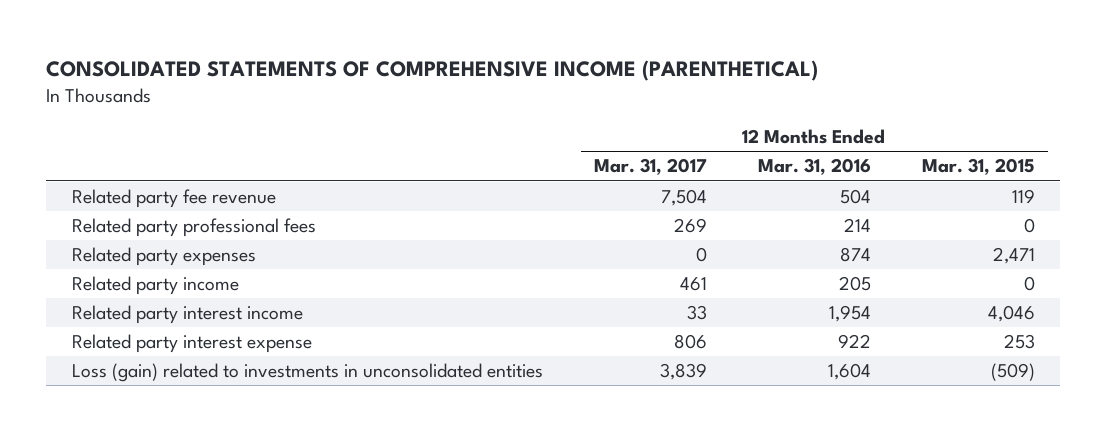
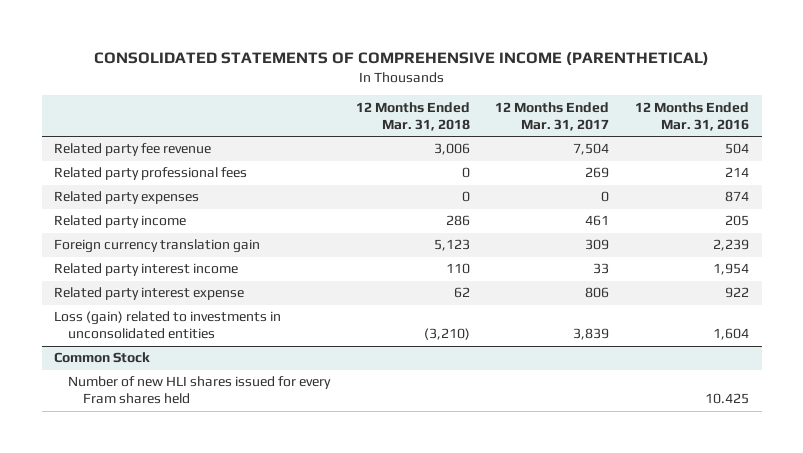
- | 12 Months Ended Mar. 31, 2017 | 12 Months Ended Mar. 31, 2016 | 12 Months Ended Mar. 31, 2015
+ | 12 Months Ended Mar. 31, 2018 | 12 Months Ended Mar. 31, 2017 | 12 Months Ended Mar. 31, 2016
+ Foreign currency translation gain | 5,123 | 309 | 2,239
+ Common Stock
+ Number of new HLI shares issued for every Fram shares held | | | 10.425

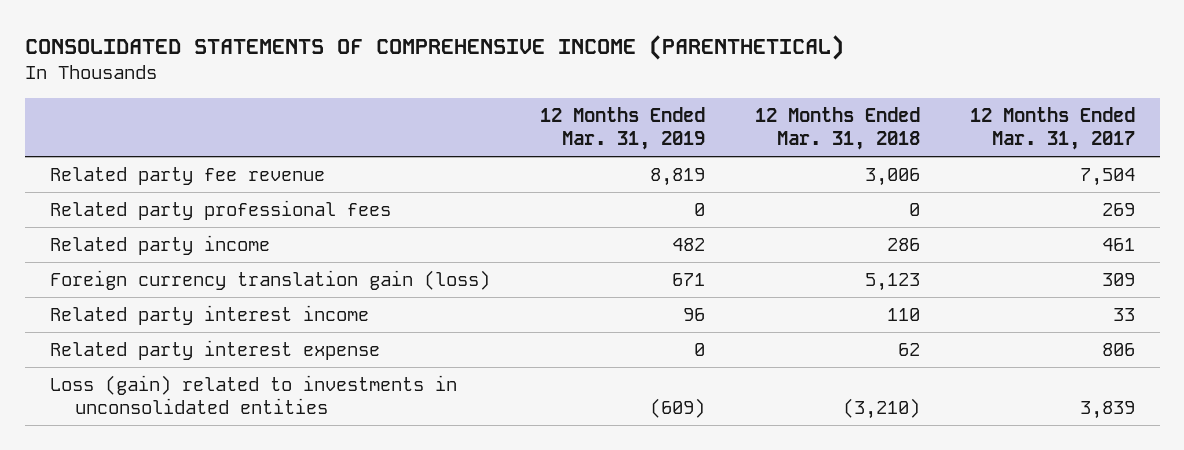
- | 12 Months Ended Mar. 31, 2018 | 12 Months Ended Mar. 31, 2017 | 12 Months Ended Mar. 31, 2016
+ | 12 Months Ended Mar. 31, 2019 | 12 Months Ended Mar. 31, 2018 | 12 Months Ended Mar. 31, 2017
- Related party expenses | 0 | 0 | 874
- Foreign currency translation gain | 5,123 | 309 | 2,239
+ Foreign currency translation gain (loss) | 671 | 5,123 | 309
- Common Stock
- Number of new HLI shares issued for every Fram shares held | | | 10.425

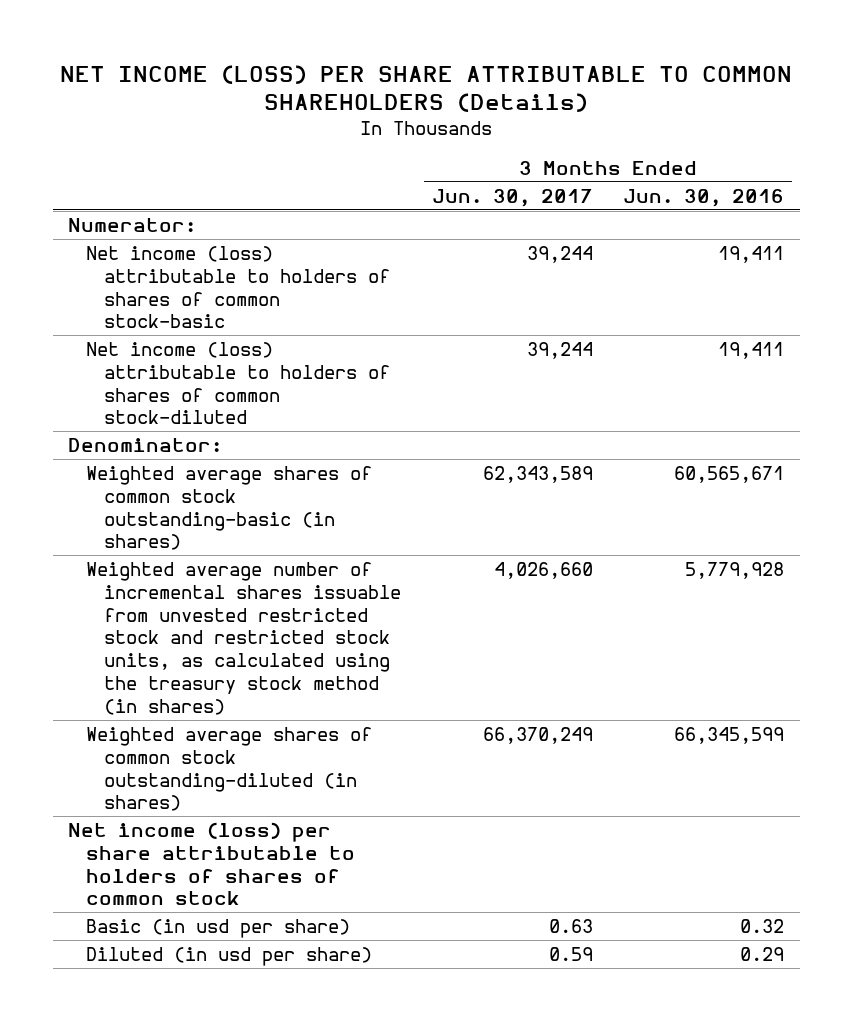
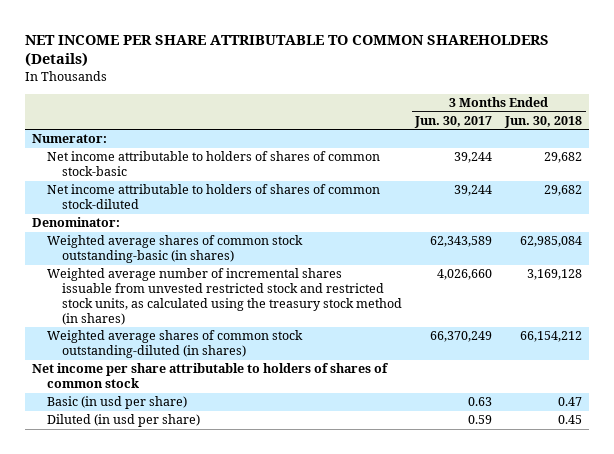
- NET INCOME (LOSS) PER SHARE ATTRIBUTABLE TO COMMON SHAREHOLDERS (Details)
+ NET INCOME PER SHARE ATTRIBUTABLE TO COMMON SHAREHOLDERS (Details)
- | 3 Months Ended Jun. 30, 2017 | 3 Months Ended Jun. 30, 2016
+ | 3 Months Ended Jun. 30, 2017 | 3 Months Ended Jun. 30, 2018
- Net income (loss) attributable to holders of shares of common stock-basic | 39,244 | 19,411
- Net income (loss) attributable to holders of shares of common stock-diluted | 39,244 | 19,411
+ Net income attributable to holders of shares of common stock-basic | 39,244 | 29,682
+ Net income attributable to holders of shares of common stock-diluted | 39,244 | 29,682
- Net income (loss) per share attributable to holders of shares of common stock
+ Net income per share attributable to holders of shares of common stock

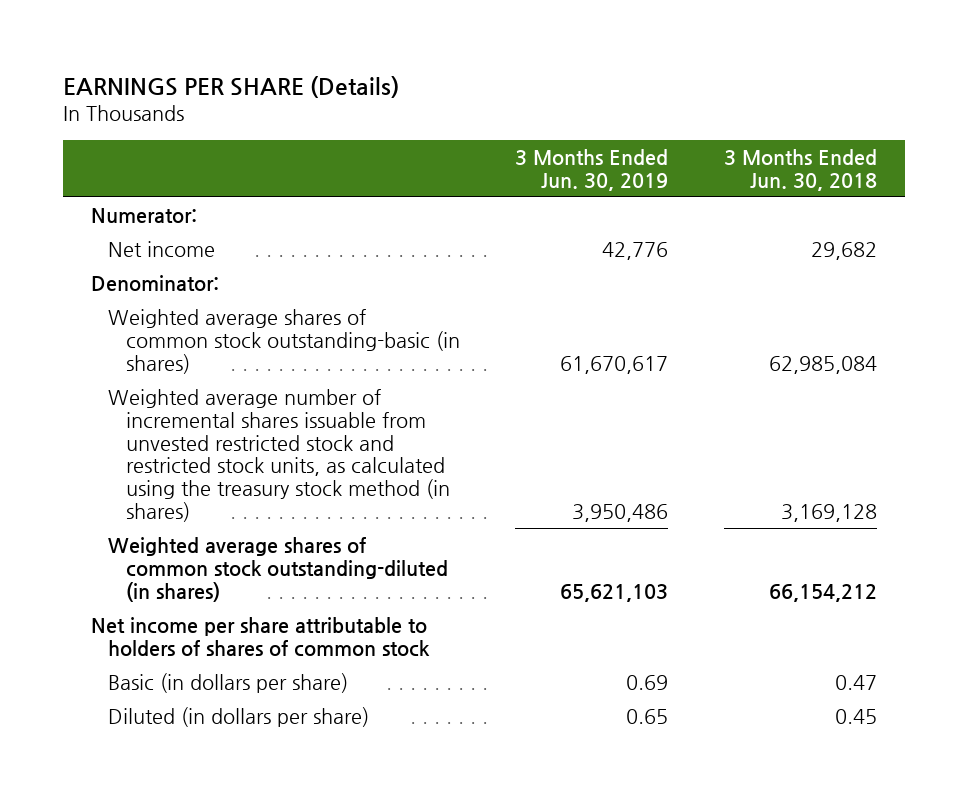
- NET INCOME PER SHARE ATTRIBUTABLE TO COMMON SHAREHOLDERS (Details)
+ EARNINGS PER SHARE (Details)
- | 3 Months Ended Jun. 30, 2017 | 3 Months Ended Jun. 30, 2018
+ | 3 Months Ended Jun. 30, 2019 | 3 Months Ended Jun. 30, 2018
- Net income attributable to holders of shares of common stock-basic | 39,244 | 29,682
- Net income attributable to holders of shares of common stock-diluted | 39,244 | 29,682
+ Net income | 42,776 | 29,682
- Basic (in usd per share) | 0.63 | 0.47
- Diluted (in usd per share) | 0.59 | 0.45
+ Basic (in dollars per share) | 0.69 | 0.47
+ Diluted (in dollars per share) | 0.65 | 0.45

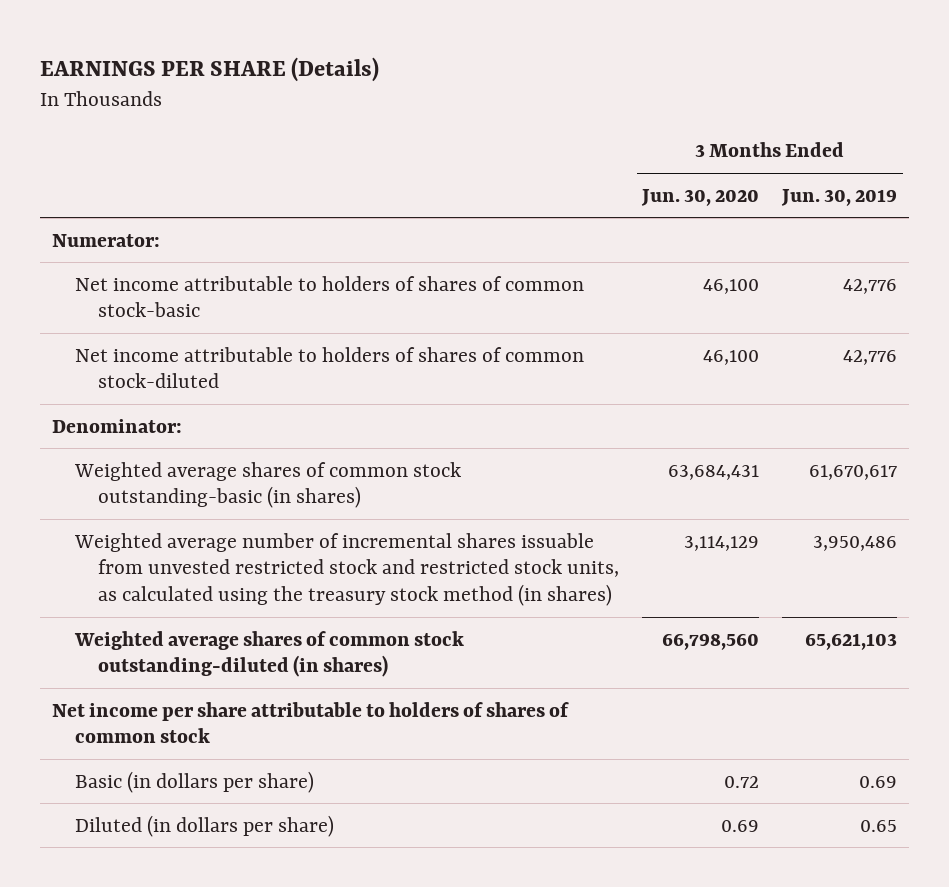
- | 3 Months Ended Jun. 30, 2019 | 3 Months Ended Jun. 30, 2018
+ | 3 Months Ended Jun. 30, 2020 | 3 Months Ended Jun. 30, 2019
- Net income | 42,776 | 29,682
+ Net income attributable to holders of shares of common stock-basic | 46,100 | 42,776
+ Net income attributable to holders of shares of common stock-diluted | 46,100 | 42,776

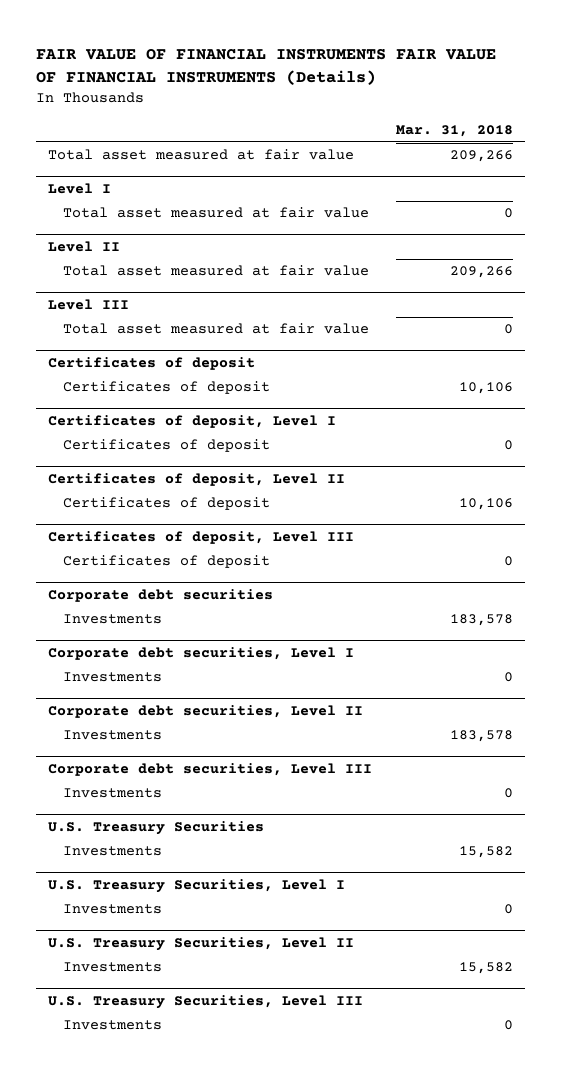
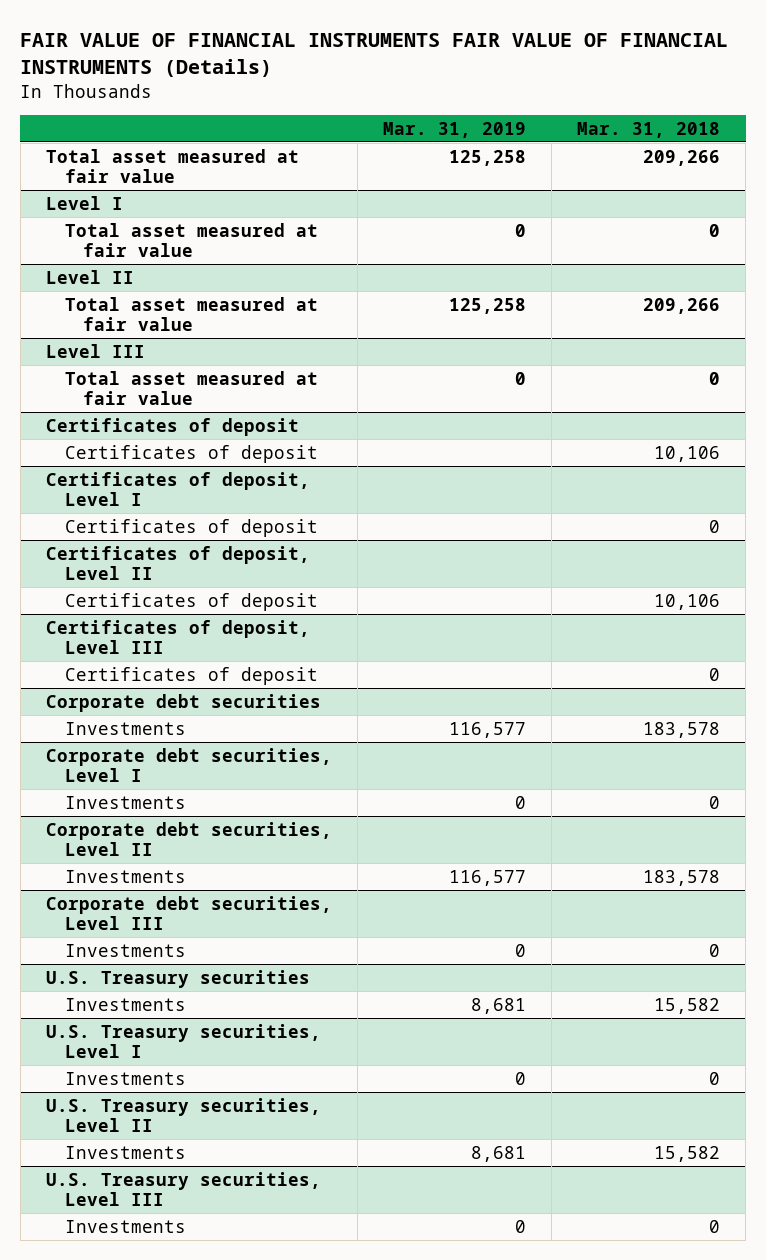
- | Mar. 31, 2018
+ | Mar. 31, 2019 | Mar. 31, 2018
- U.S. Treasury Securities
+ U.S. Treasury securities
- U.S. Treasury Securities, Level I
+ U.S. Treasury securities, Level I
- U.S. Treasury Securities, Level II
+ U.S. Treasury securities, Level II
- U.S. Treasury Securities, Level III
+ U.S. Treasury securities, Level III

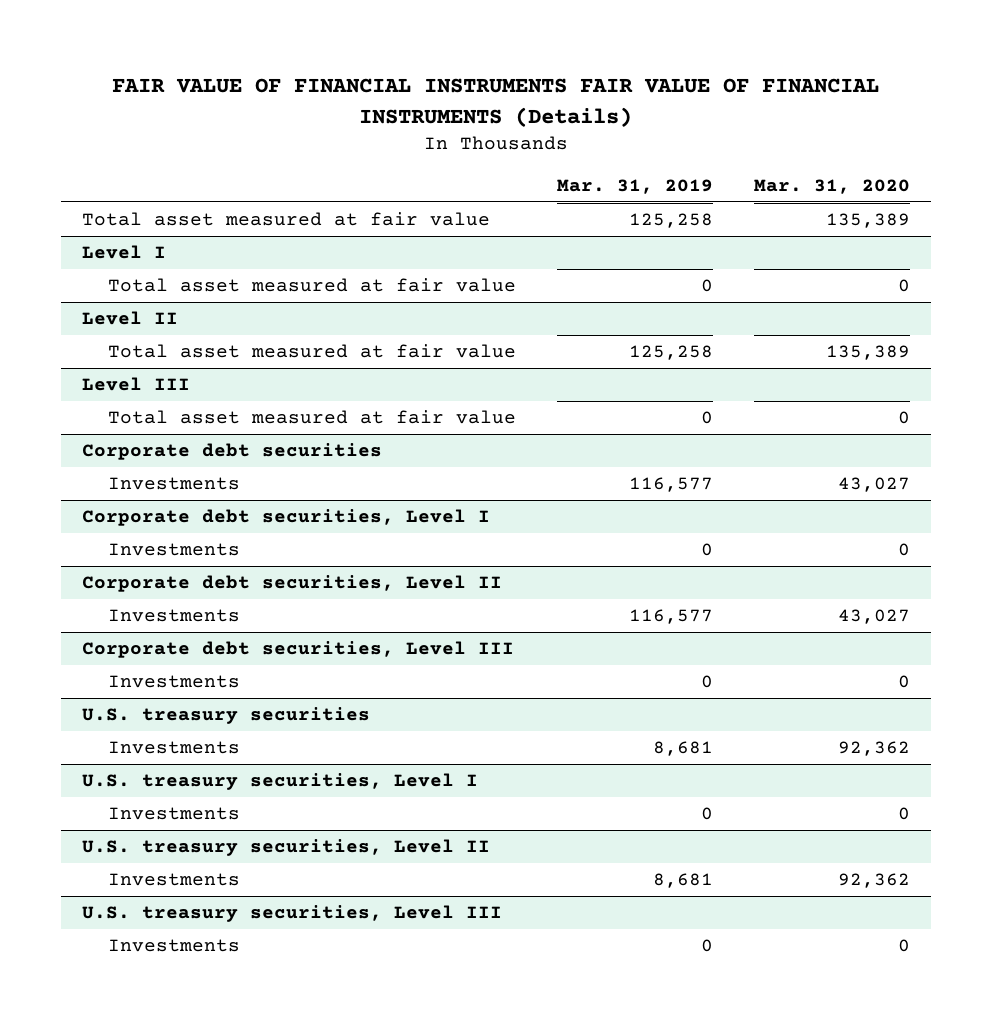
- | Mar. 31, 2019 | Mar. 31, 2018
+ | Mar. 31, 2019 | Mar. 31, 2020
- Certificates of deposit
- Certificates of deposit | | 10,106
- Certificates of deposit, Level I
- Certificates of deposit | | 0
- Certificates of deposit, Level II
- Certificates of deposit | | 10,106
- Certificates of deposit, Level III
- Certificates of deposit | | 0
- U.S. Treasury securities
+ U.S. treasury securities
- U.S. Treasury securities, Level I
+ U.S. treasury securities, Level I
- U.S. Treasury securities, Level II
+ U.S. treasury securities, Level II
- U.S. Treasury securities, Level III
+ U.S. treasury securities, Level III

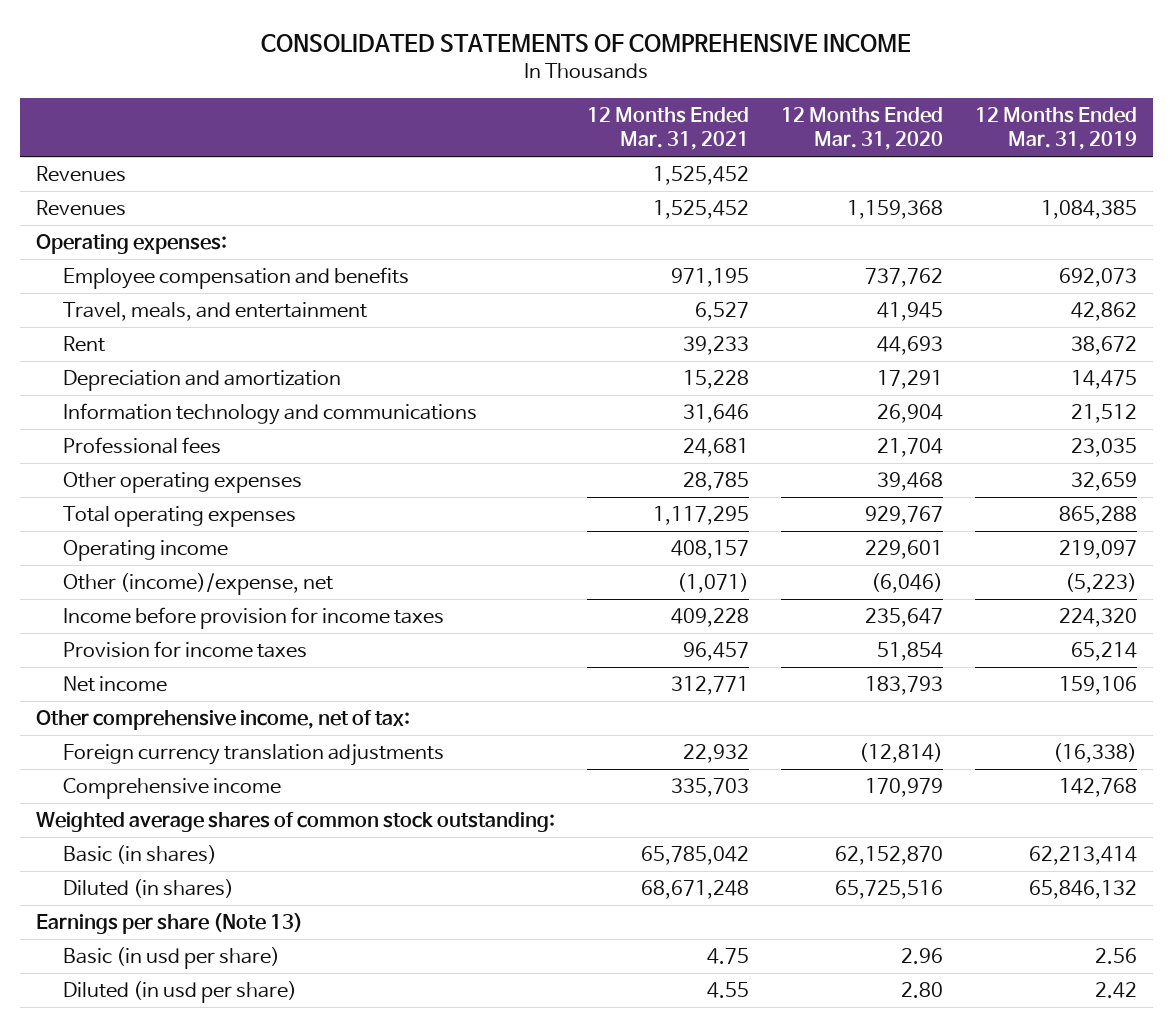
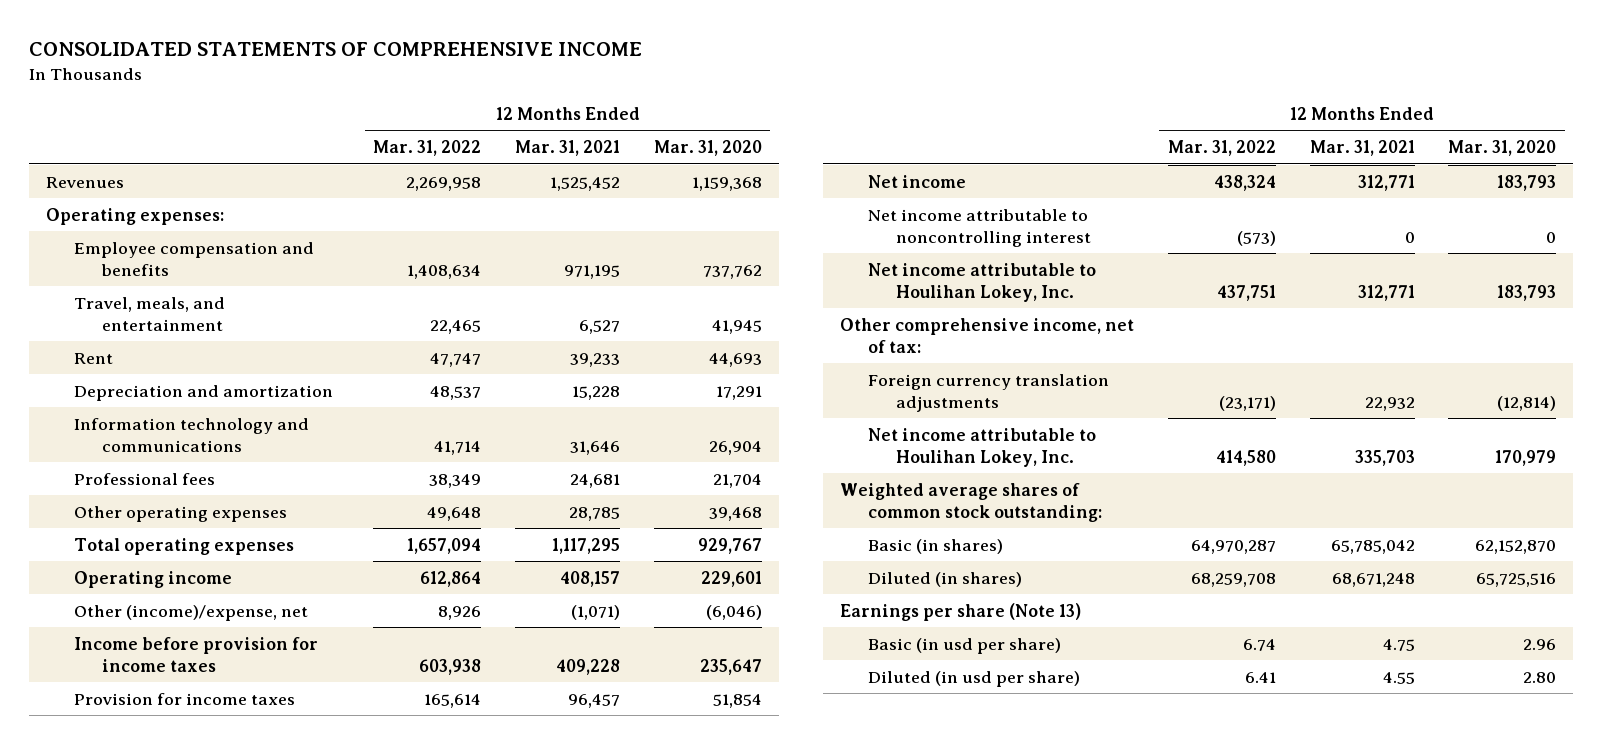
- | 12 Months Ended Mar. 31, 2021 | 12 Months Ended Mar. 31, 2020 | 12 Months Ended Mar. 31, 2019
+ | 12 Months Ended Mar. 31, 2022 | 12 Months Ended Mar. 31, 2021 | 12 Months Ended Mar. 31, 2020
- Revenues | 1,525,452 | |
+ Net income attributable to noncontrolling interest | (573) | 0 | 0
+ Net income attributable to Houlihan Lokey, Inc. | 437,751 | 312,771 | 183,793
- Comprehensive income | 335,703 | 170,979 | 142,768
+ Net income attributable to Houlihan Lokey, Inc. | 414,580 | 335,703 | 170,979

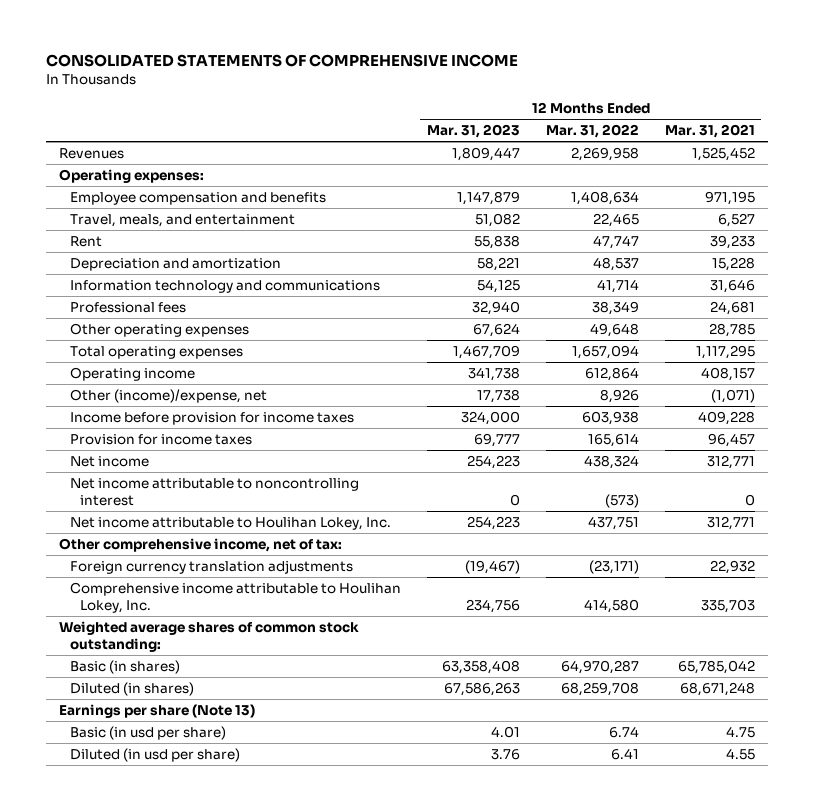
- | 12 Months Ended Mar. 31, 2022 | 12 Months Ended Mar. 31, 2021 | 12 Months Ended Mar. 31, 2020
+ | 12 Months Ended Mar. 31, 2023 | 12 Months Ended Mar. 31, 2022 | 12 Months Ended Mar. 31, 2021
- Net income attributable to Houlihan Lokey, Inc. | 414,580 | 335,703 | 170,979
+ Comprehensive income attributable to Houlihan Lokey, Inc. | 234,756 | 414,580 | 335,703

